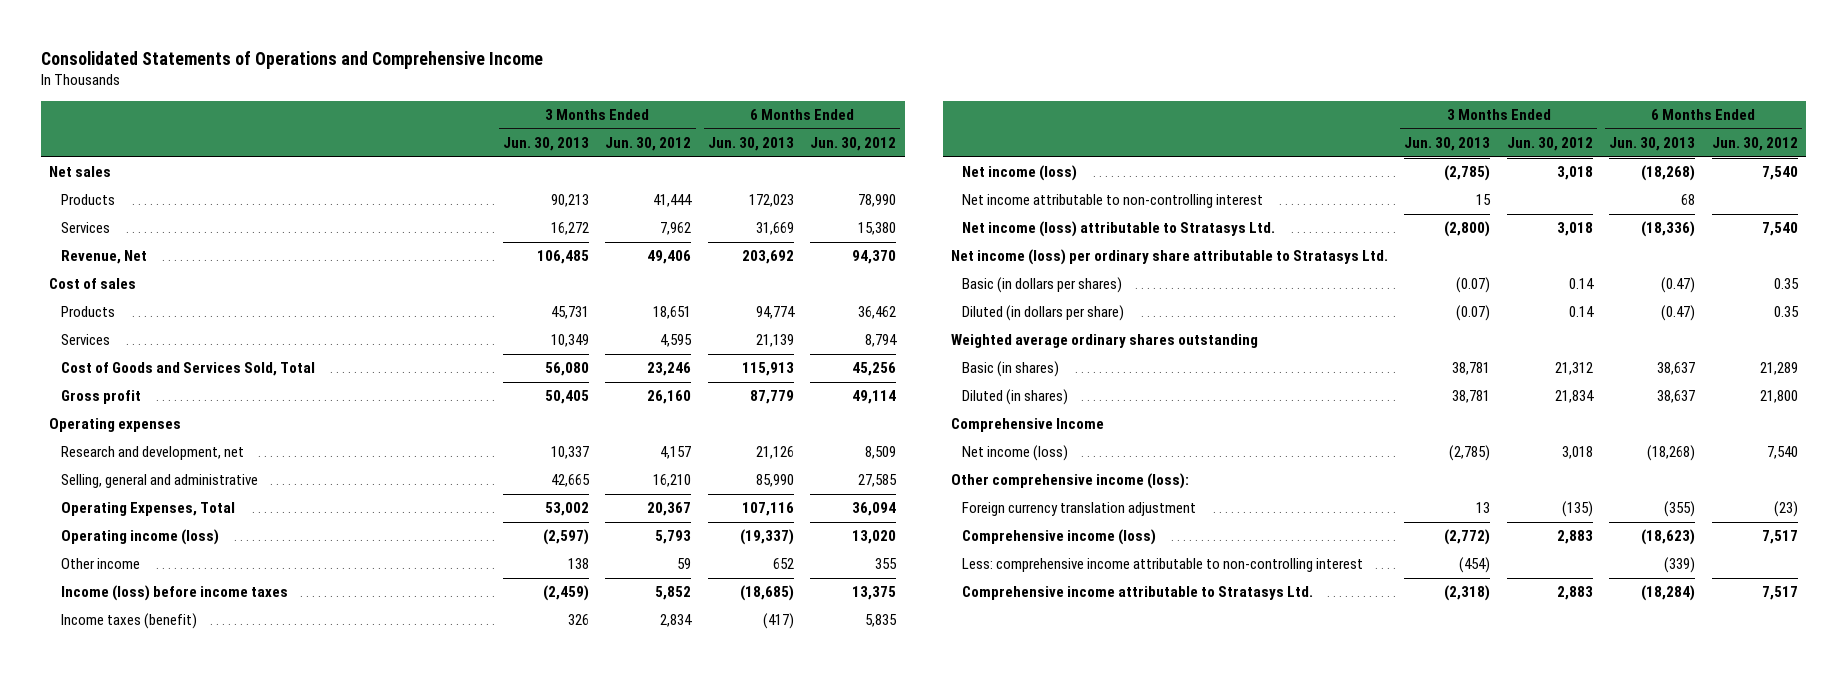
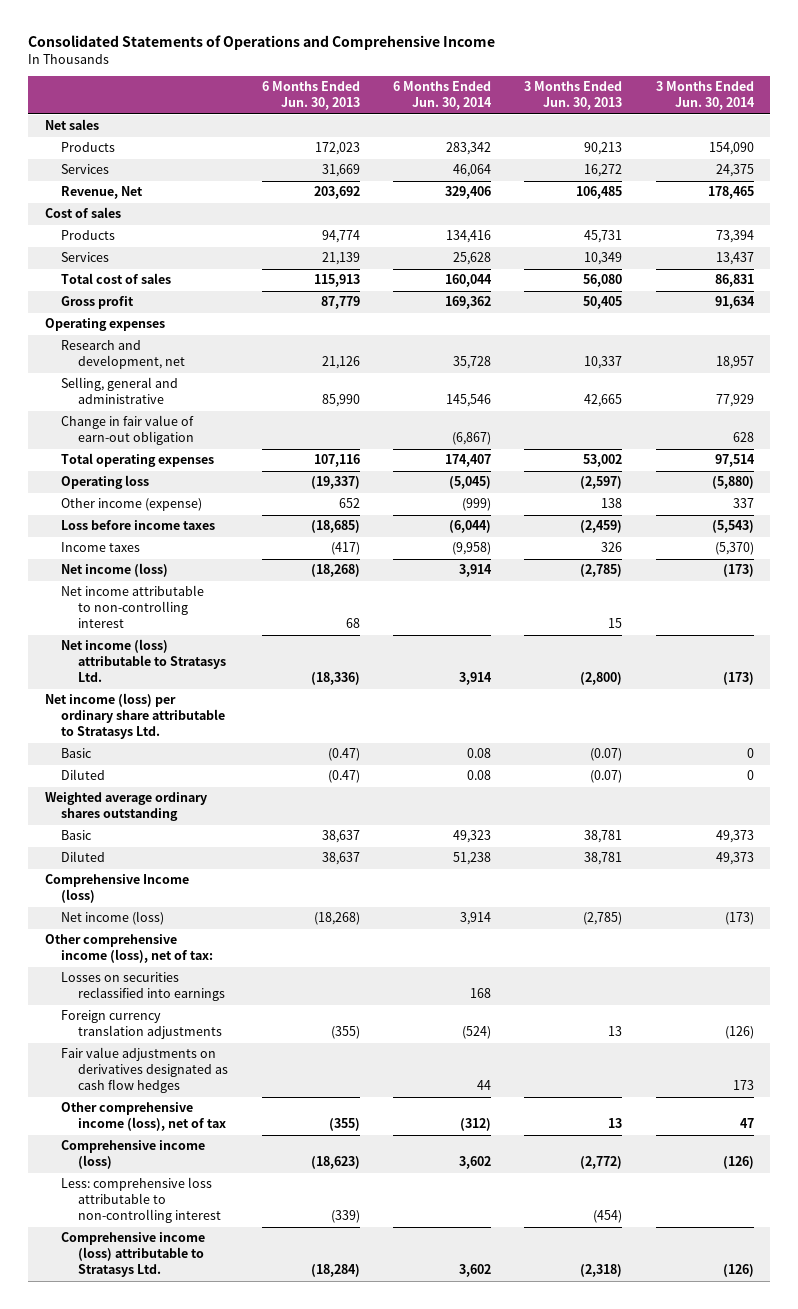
- | 3 Months Ended Jun. 30, 2013 | 3 Months Ended Jun. 30, 2012 | 6 Months Ended Jun. 30, 2013 | 6 Months Ended Jun. 30, 2012
+ | 6 Months Ended Jun. 30, 2013 | 6 Months Ended Jun. 30, 2014 | 3 Months Ended Jun. 30, 2013 | 3 Months Ended Jun. 30, 2014
- Cost of Goods and Services Sold, Total | 56,080 | 23,246 | 115,913 | 45,256
+ Total cost of sales | 115,913 | 160,044 | 56,080 | 86,831
- Operating Expenses, Total | 53,002 | 20,367 | 107,116 | 36,094
- Operating income (loss) | (2,597) | 5,793 | (19,337) | 13,020
- Other income | 138 | 59 | 652 | 355
- Income (loss) before income taxes | (2,459) | 5,852 | (18,685) | 13,375
- Income taxes (benefit) | 326 | 2,834 | (417) | 5,835
+ Change in fair value of earn-out obligation | | (6,867) | | 628
+ Total operating expenses | 107,116 | 174,407 | 53,002 | 97,514
+ Operating loss | (19,337) | (5,045) | (2,597) | (5,880)
+ Other income (expense) | 652 | (999) | 138 | 337
+ Loss before income taxes | (18,685) | (6,044) | (2,459) | (5,543)
+ Income taxes | (417) | (9,958) | 326 | (5,370)
- Basic (in dollars per shares) | (0.07) | 0.14 | (0.47) | 0.35
- Diluted (in dollars per share) | (0.07) | 0.14 | (0.47) | 0.35
+ Basic | (0.47) | 0.08 | (0.07) | 0
+ Diluted | (0.47) | 0.08 | (0.07) | 0
- Basic (in shares) | 38,781 | 21,312 | 38,637 | 21,289
- Diluted (in shares) | 38,781 | 21,834 | 38,637 | 21,800
- Comprehensive Income
+ Basic | 38,637 | 49,323 | 38,781 | 49,373
+ Diluted | 38,637 | 51,238 | 38,781 | 49,373
+ Comprehensive Income (loss)
- Other comprehensive income (loss):
- Foreign currency translation adjustment | 13 | (135) | (355) | (23)
+ Other comprehensive income (loss), net of tax:
+ Losses on securities reclassified into earnings | | 168 | |
+ Foreign currency translation adjustments | (355) | (524) | 13 | (126)
+ Fair value adjustments on derivatives designated as cash flow hedges | | 44 | | 173
+ Other comprehensive income (loss), net of tax | (355) | (312) | 13 | 47
- Less: comprehensive income attributable to non-controlling interest | (454) | | (339) |
- Comprehensive income attributable to Stratasys Ltd. | (2,318) | 2,883 | (18,284) | 7,517
+ Less: comprehensive loss attributable to non-controlling interest | (339) | | (454) |
+ Comprehensive income (loss) attributable to Stratasys Ltd. | (18,284) | 3,602 | (2,318) | (126)

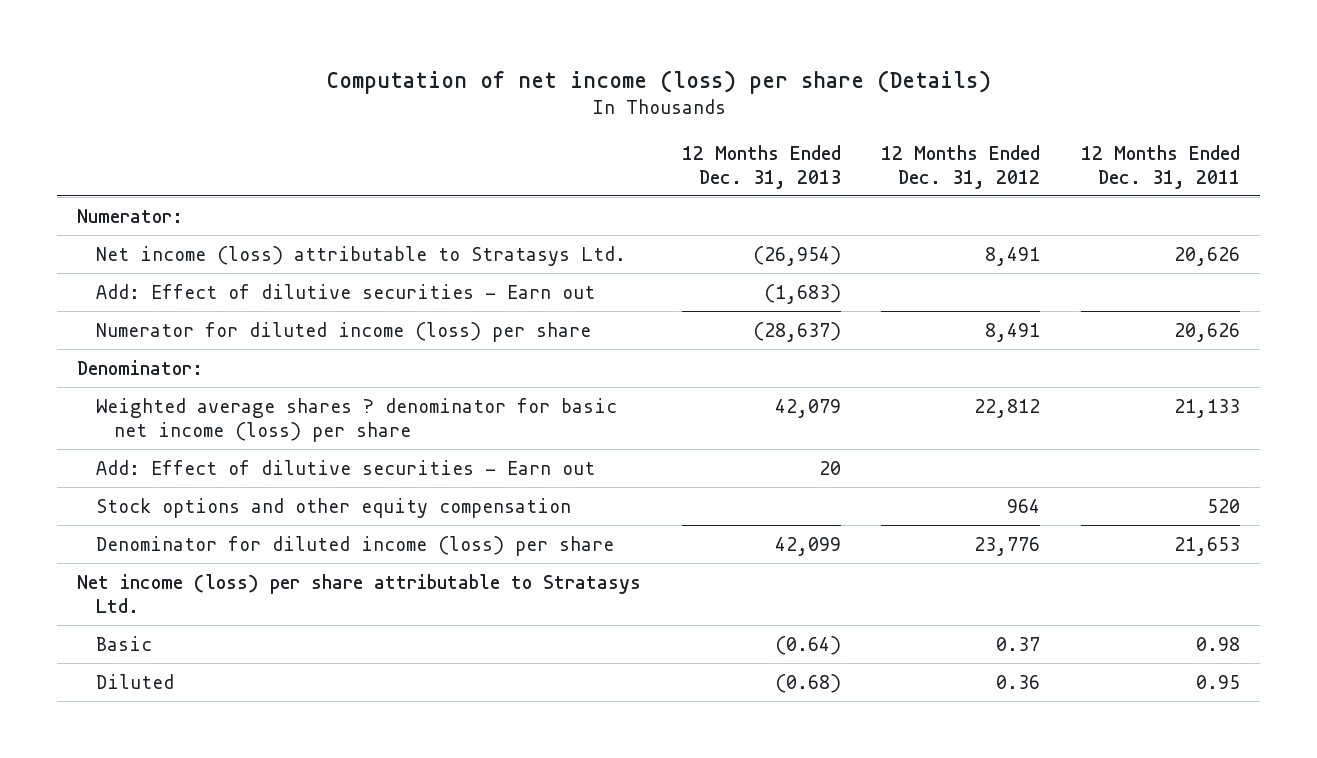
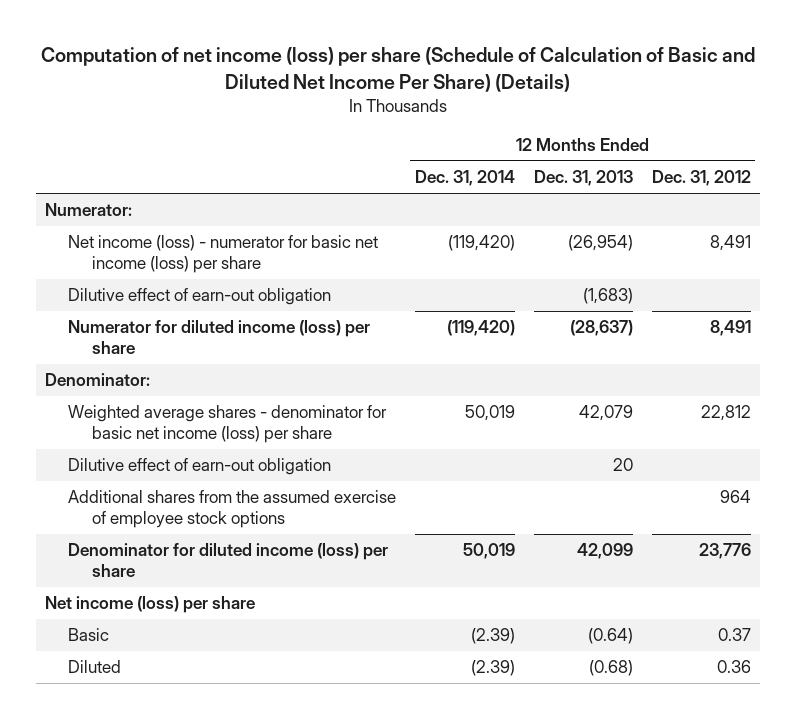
- Computation of net income (loss) per share (Details)
+ Computation of net income (loss) per share (Schedule of Calculation of Basic and Diluted Net Income Per Share) (Details)
- | 12 Months Ended Dec. 31, 2013 | 12 Months Ended Dec. 31, 2012 | 12 Months Ended Dec. 31, 2011
+ | 12 Months Ended Dec. 31, 2014 | 12 Months Ended Dec. 31, 2013 | 12 Months Ended Dec. 31, 2012
- Net income (loss) attributable to Stratasys Ltd. | (26,954) | 8,491 | 20,626
- Add: Effect of dilutive securities - Earn out | (1,683) | |
+ Net income (loss) - numerator for basic net income (loss) per share | (119,420) | (26,954) | 8,491
+ Dilutive effect of earn-out obligation | | (1,683) |
- Weighted average shares ? denominator for basic net income (loss) per share | 42,079 | 22,812 | 21,133
- Add: Effect of dilutive securities - Earn out | 20 | |
- Stock options and other equity compensation | | 964 | 520
+ Weighted average shares - denominator for basic net income (loss) per share | 50,019 | 42,079 | 22,812
+ Dilutive effect of earn-out obligation | | 20 |
+ Additional shares from the assumed exercise of employee stock options | | | 964
- Net income (loss) per share attributable to Stratasys Ltd.
+ Net income (loss) per share

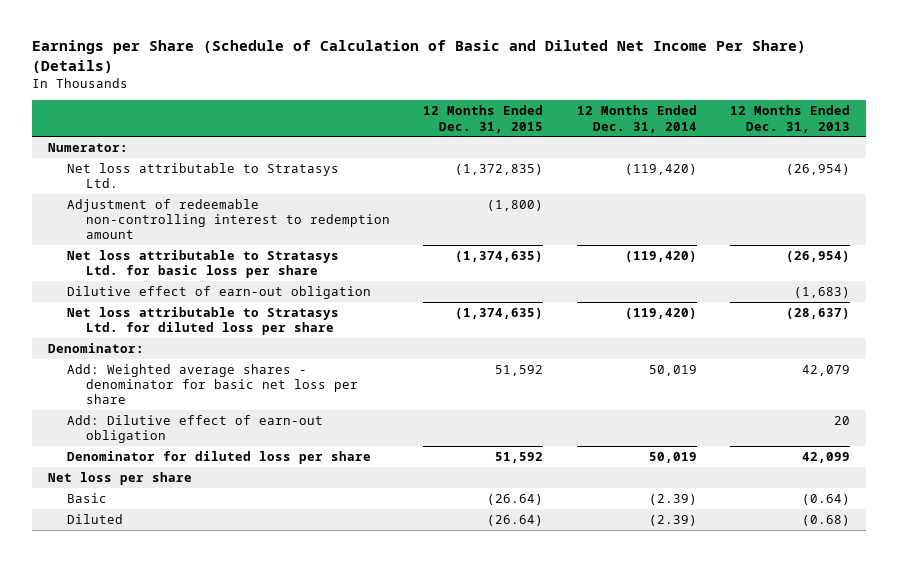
- Computation of net income (loss) per share (Schedule of Calculation of Basic and Diluted Net Income Per Share) (Details)
+ Earnings per Share (Schedule of Calculation of Basic and Diluted Net Income Per Share) (Details)
- | 12 Months Ended Dec. 31, 2014 | 12 Months Ended Dec. 31, 2013 | 12 Months Ended Dec. 31, 2012
+ | 12 Months Ended Dec. 31, 2015 | 12 Months Ended Dec. 31, 2014 | 12 Months Ended Dec. 31, 2013
- Net income (loss) - numerator for basic net income (loss) per share | (119,420) | (26,954) | 8,491
+ Net loss attributable to Stratasys Ltd. | (1,372,835) | (119,420) | (26,954)
+ Adjustment of redeemable non-controlling interest to redemption amount | (1,800) | |
+ Net loss attributable to Stratasys Ltd. for basic loss per share | (1,374,635) | (119,420) | (26,954)
- Numerator for diluted income (loss) per share | (119,420) | (28,637) | 8,491
+ Net loss attributable to Stratasys Ltd. for diluted loss per share | (1,374,635) | (119,420) | (28,637)
- Weighted average shares - denominator for basic net income (loss) per share | 50,019 | 42,079 | 22,812
- Dilutive effect of earn-out obligation | | 20 |
- Additional shares from the assumed exercise of employee stock options | | | 964
- Denominator for diluted income (loss) per share | 50,019 | 42,099 | 23,776
- Net income (loss) per share
+ Add: Weighted average shares - denominator for basic net loss per share | 51,592 | 50,019 | 42,079
+ Add: Dilutive effect of earn-out obligation | | | 20
+ Denominator for diluted loss per share | 51,592 | 50,019 | 42,099
+ Net loss per share

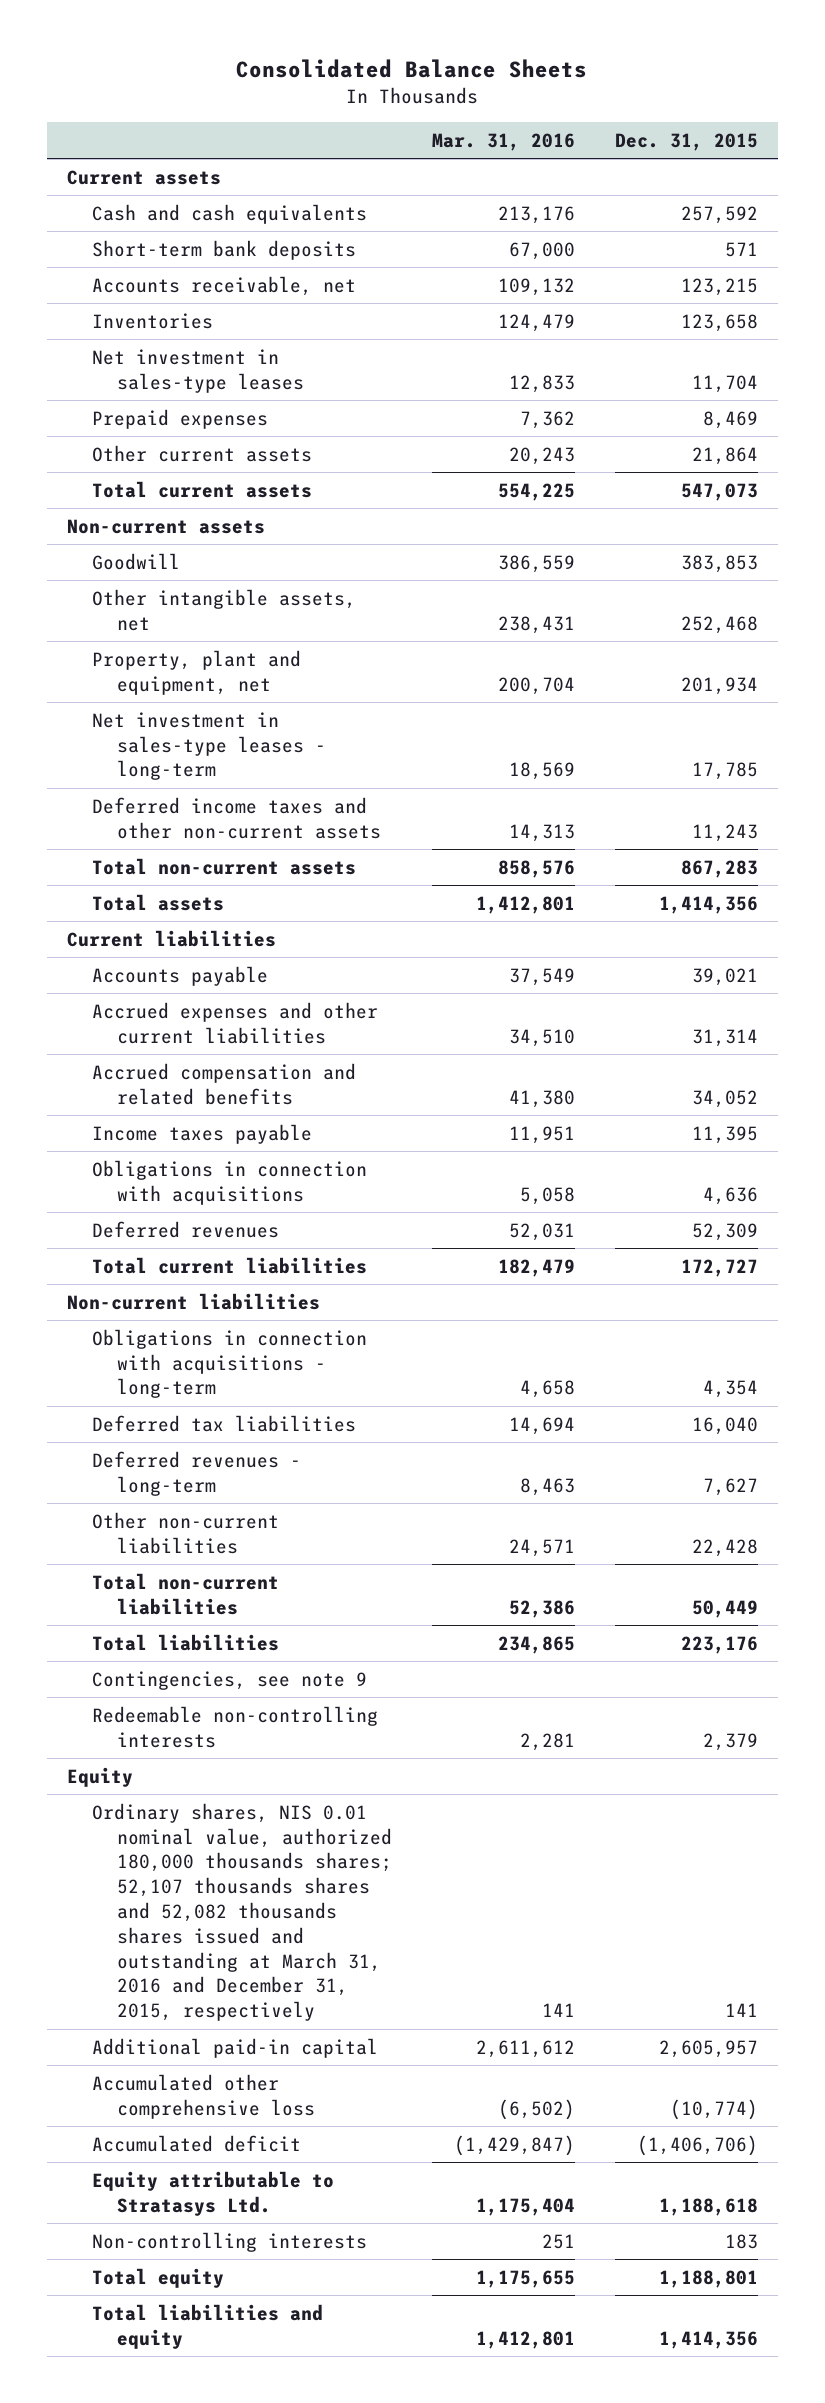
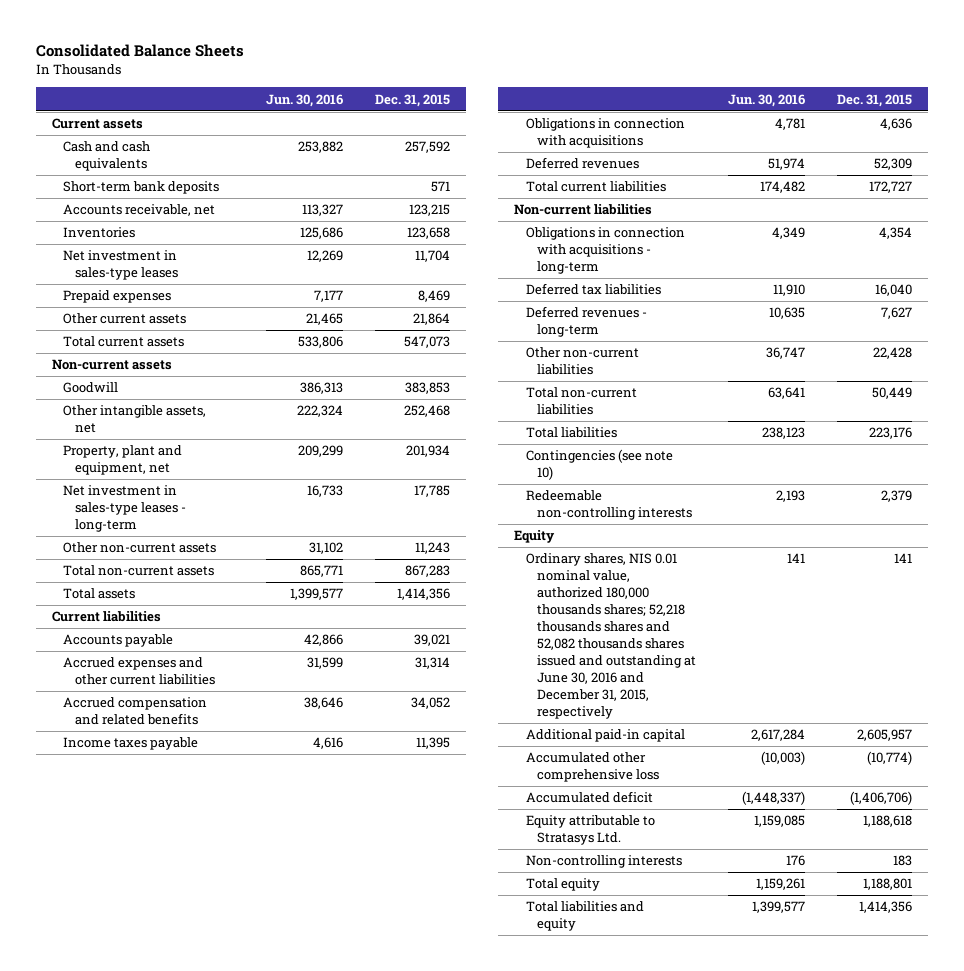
- | Mar. 31, 2016 | Dec. 31, 2015
+ | Jun. 30, 2016 | Dec. 31, 2015
- Deferred income taxes and other non-current assets | 14,313 | 11,243
+ Other non-current assets | 31,102 | 11,243
- Contingencies, see note 9
+ Contingencies (see note 10)
- Ordinary shares, NIS 0.01 nominal value, authorized 180,000 thousands shares; 52,107 thousands shares and 52,082 thousands shares issued and outstanding at March 31, 2016 and December 31, 2015, respectively | 141 | 141
+ Ordinary shares, NIS 0.01 nominal value, authorized 180,000 thousands shares; 52,218 thousands shares and 52,082 thousands shares issued and outstanding at June 30, 2016 and December 31, 2015, respectively | 141 | 141

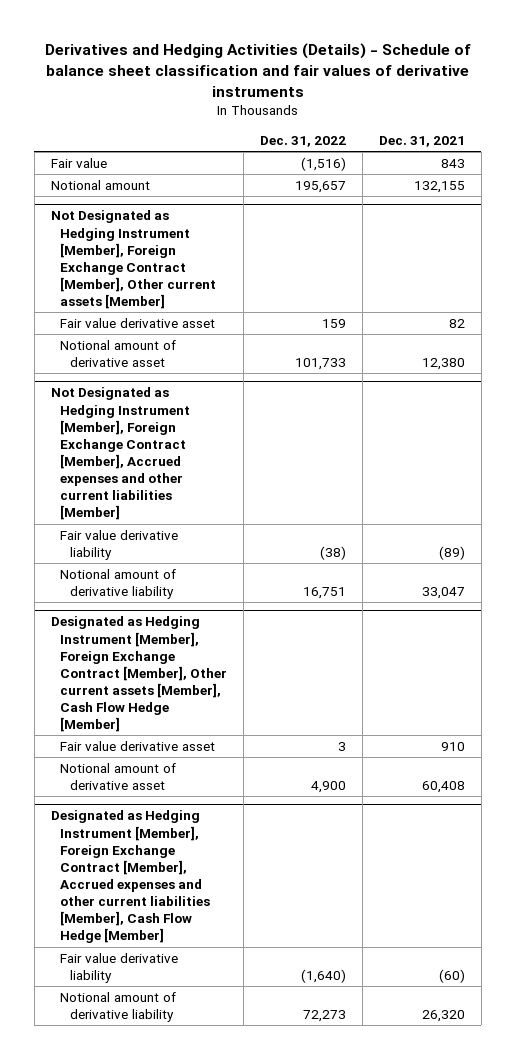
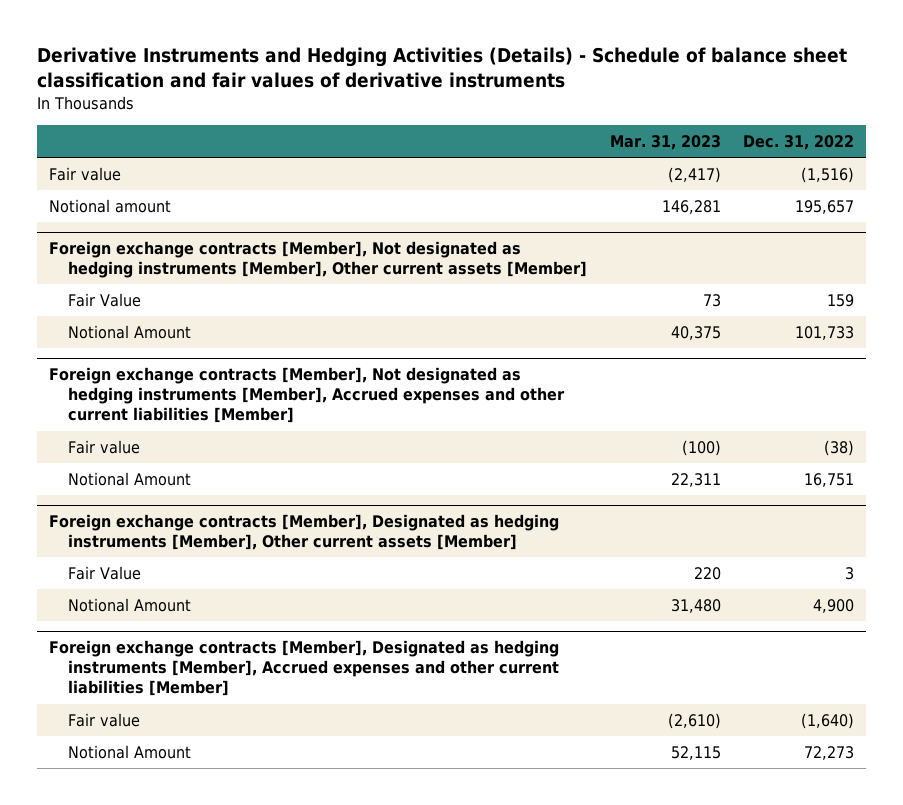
- Derivatives and Hedging Activities (Details) - Schedule of balance sheet classification and fair values of derivative instruments
+ Derivative Instruments and Hedging Activities (Details) - Schedule of balance sheet classification and fair values of derivative instruments
- | Dec. 31, 2022 | Dec. 31, 2021
+ | Mar. 31, 2023 | Dec. 31, 2022
- Not Designated as Hedging Instrument [Member], Foreign Exchange Contract [Member], Other current assets [Member]
- Fair value derivative asset | 159 | 82
- Notional amount of derivative asset | 101,733 | 12,380
- Not Designated as Hedging Instrument [Member], Foreign Exchange Contract [Member], Accrued expenses and other current liabilities [Member]
- Fair value derivative liability | (38) | (89)
- Notional amount of derivative liability | 16,751 | 33,047
- Designated as Hedging Instrument [Member], Foreign Exchange Contract [Member], Other current assets [Member], Cash Flow Hedge [Member]
- Fair value derivative asset | 3 | 910
- Notional amount of derivative asset | 4,900 | 60,408
- Designated as Hedging Instrument [Member], Foreign Exchange Contract [Member], Accrued expenses and other current liabilities [Member], Cash Flow Hedge [Member]
- Fair value derivative liability | (1,640) | (60)
- Notional amount of derivative liability | 72,273 | 26,320
+ Foreign exchange contracts [Member], Not designated as hedging instruments [Member], Other current assets [Member]
+ Fair Value | 73 | 159
+ Notional Amount | 40,375 | 101,733
+ Foreign exchange contracts [Member], Not designated as hedging instruments [Member], Accrued expenses and other current liabilities [Member]
+ Fair value | (100) | (38)
+ Notional Amount | 22,311 | 16,751
+ Foreign exchange contracts [Member], Designated as hedging instruments [Member], Other current assets [Member]
+ Fair Value | 220 | 3
+ Notional Amount | 31,480 | 4,900
+ Foreign exchange contracts [Member], Designated as hedging instruments [Member], Accrued expenses and other current liabilities [Member]
+ Fair value | (2,610) | (1,640)
+ Notional Amount | 52,115 | 72,273

